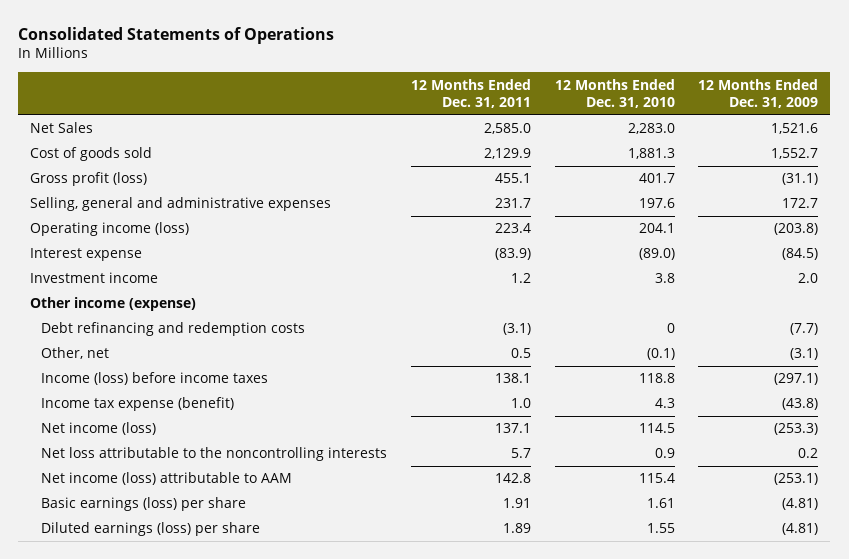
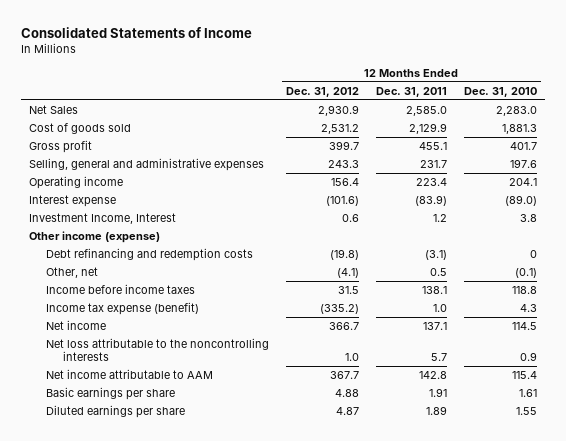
- Consolidated Statements of Operations
+ Consolidated Statements of Income
- | 12 Months Ended Dec. 31, 2011 | 12 Months Ended Dec. 31, 2010 | 12 Months Ended Dec. 31, 2009
+ | 12 Months Ended Dec. 31, 2012 | 12 Months Ended Dec. 31, 2011 | 12 Months Ended Dec. 31, 2010
- Gross profit (loss) | 455.1 | 401.7 | (31.1)
+ Gross profit | 399.7 | 455.1 | 401.7
- Operating income (loss) | 223.4 | 204.1 | (203.8)
+ Operating income | 156.4 | 223.4 | 204.1
- Investment income | 1.2 | 3.8 | 2.0
+ Investment Income, Interest | 0.6 | 1.2 | 3.8
- Income (loss) before income taxes | 138.1 | 118.8 | (297.1)
+ Income before income taxes | 31.5 | 138.1 | 118.8
- Net income (loss) | 137.1 | 114.5 | (253.3)
+ Net income | 366.7 | 137.1 | 114.5
- Net income (loss) attributable to AAM | 142.8 | 115.4 | (253.1)
- Basic earnings (loss) per share | 1.91 | 1.61 | (4.81)
- Diluted earnings (loss) per share | 1.89 | 1.55 | (4.81)
+ Net income attributable to AAM | 367.7 | 142.8 | 115.4
+ Basic earnings per share | 4.88 | 1.91 | 1.61
+ Diluted earnings per share | 4.87 | 1.89 | 1.55

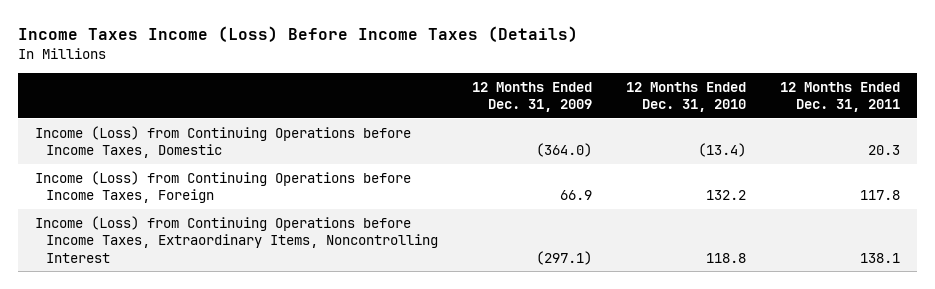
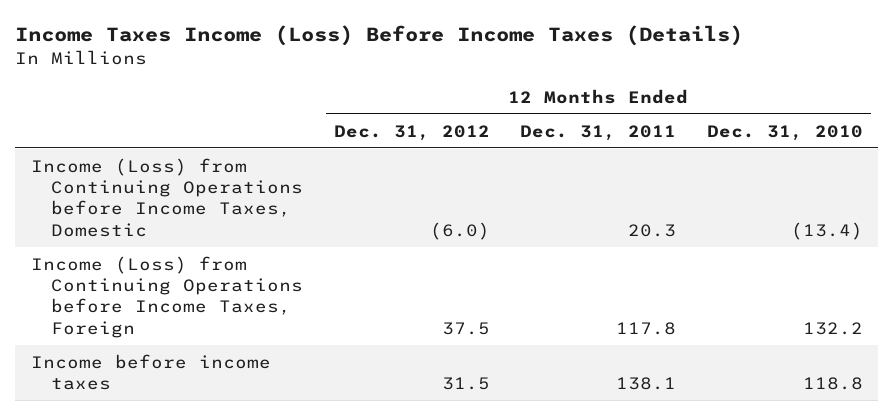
- | 12 Months Ended Dec. 31, 2009 | 12 Months Ended Dec. 31, 2010 | 12 Months Ended Dec. 31, 2011
+ | 12 Months Ended Dec. 31, 2012 | 12 Months Ended Dec. 31, 2011 | 12 Months Ended Dec. 31, 2010
- Income (Loss) from Continuing Operations before Income Taxes, Extraordinary Items, Noncontrolling Interest | (297.1) | 118.8 | 138.1
+ Income before income taxes | 31.5 | 138.1 | 118.8

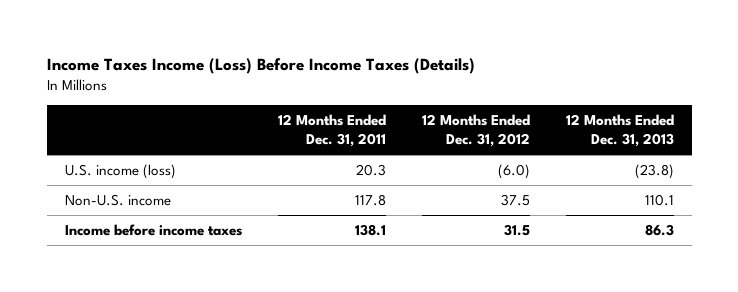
- | 12 Months Ended Dec. 31, 2012 | 12 Months Ended Dec. 31, 2011 | 12 Months Ended Dec. 31, 2010
+ | 12 Months Ended Dec. 31, 2011 | 12 Months Ended Dec. 31, 2012 | 12 Months Ended Dec. 31, 2013
- Income (Loss) from Continuing Operations before Income Taxes, Domestic | (6.0) | 20.3 | (13.4)
- Income (Loss) from Continuing Operations before Income Taxes, Foreign | 37.5 | 117.8 | 132.2
+ U.S. income (loss) | 20.3 | (6.0) | (23.8)
+ Non-U.S. income | 117.8 | 37.5 | 110.1

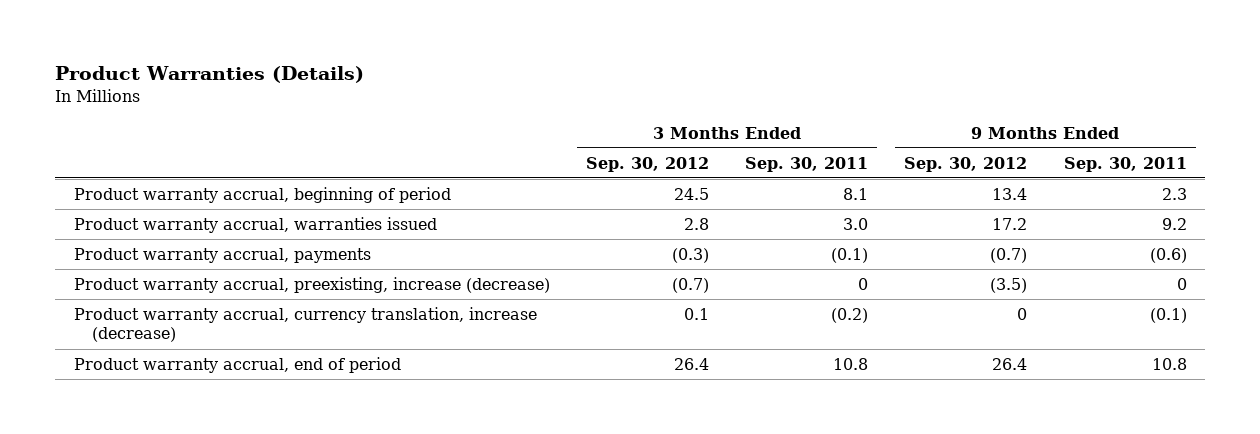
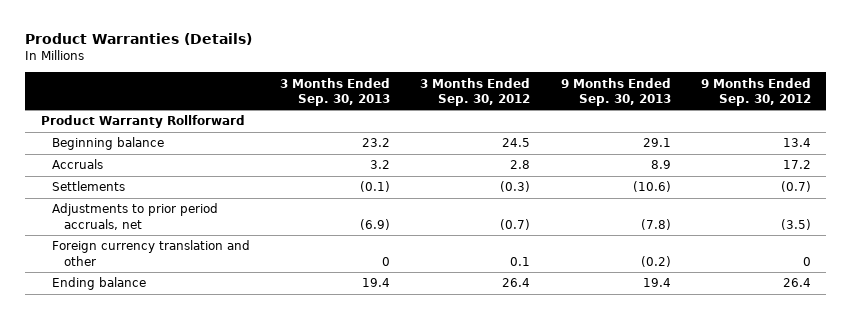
- | 3 Months Ended Sep. 30, 2012 | 3 Months Ended Sep. 30, 2011 | 9 Months Ended Sep. 30, 2012 | 9 Months Ended Sep. 30, 2011
+ | 3 Months Ended Sep. 30, 2013 | 3 Months Ended Sep. 30, 2012 | 9 Months Ended Sep. 30, 2013 | 9 Months Ended Sep. 30, 2012
- Product warranty accrual, beginning of period | 24.5 | 8.1 | 13.4 | 2.3
- Product warranty accrual, warranties issued | 2.8 | 3.0 | 17.2 | 9.2
- Product warranty accrual, payments | (0.3) | (0.1) | (0.7) | (0.6)
- Product warranty accrual, preexisting, increase (decrease) | (0.7) | 0 | (3.5) | 0
- Product warranty accrual, currency translation, increase (decrease) | 0.1 | (0.2) | 0 | (0.1)
- Product warranty accrual, end of period | 26.4 | 10.8 | 26.4 | 10.8
+ Product Warranty Rollforward
+ Beginning balance | 23.2 | 24.5 | 29.1 | 13.4
+ Accruals | 3.2 | 2.8 | 8.9 | 17.2
+ Settlements | (0.1) | (0.3) | (10.6) | (0.7)
+ Adjustments to prior period accruals, net | (6.9) | (0.7) | (7.8) | (3.5)
+ Foreign currency translation and other | 0 | 0.1 | (0.2) | 0
+ Ending balance | 19.4 | 26.4 | 19.4 | 26.4

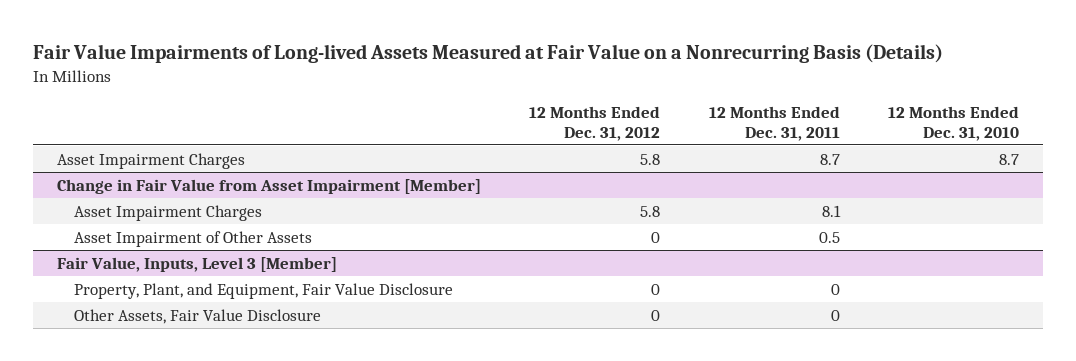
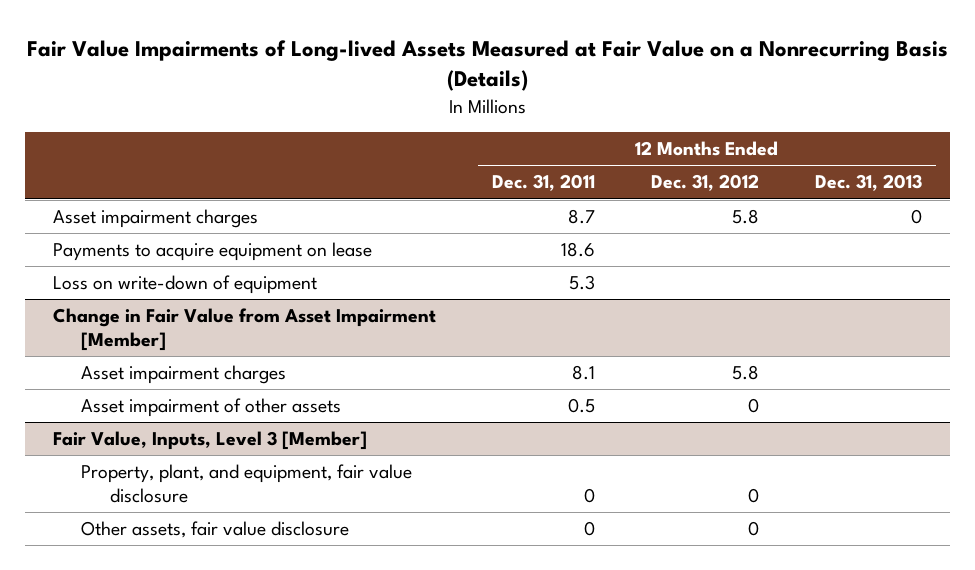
- | 12 Months Ended Dec. 31, 2012 | 12 Months Ended Dec. 31, 2011 | 12 Months Ended Dec. 31, 2010
+ | 12 Months Ended Dec. 31, 2011 | 12 Months Ended Dec. 31, 2012 | 12 Months Ended Dec. 31, 2013
- Asset Impairment Charges | 5.8 | 8.7 | 8.7
+ Asset impairment charges | 8.7 | 5.8 | 0
+ Payments to acquire equipment on lease | 18.6 | |
+ Loss on write-down of equipment | 5.3 | |
@ Change in Fair Value from Asset Impairment [Member]
- Asset Impairment Charges | 5.8 | 8.1 |
- Asset Impairment of Other Assets | 0 | 0.5 |
+ Asset impairment charges | 8.1 | 5.8 |
+ Asset impairment of other assets | 0.5 | 0 |
@ Fair Value, Inputs, Level 3 [Member]
- Property, Plant, and Equipment, Fair Value Disclosure | 0 | 0 |
- Other Assets, Fair Value Disclosure | 0 | 0 |
+ Property, plant, and equipment, fair value disclosure | 0 | 0 |
+ Other assets, fair value disclosure | 0 | 0 |

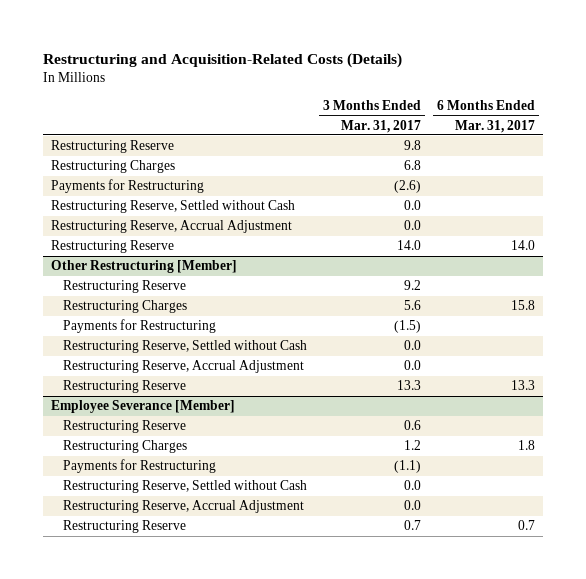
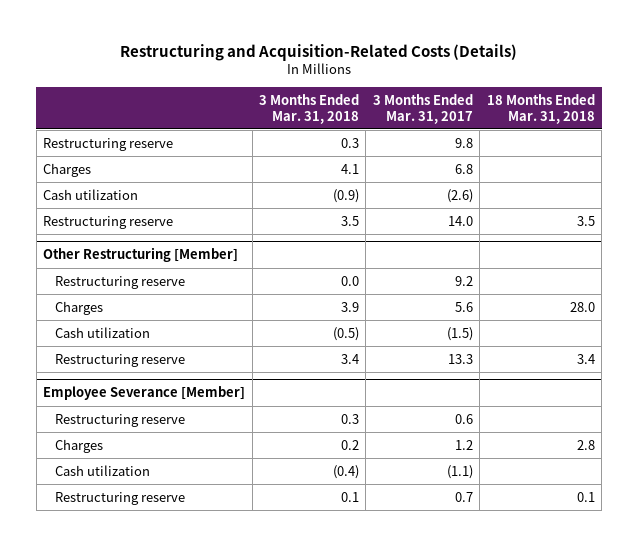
- | 3 Months Ended Mar. 31, 2017 | 6 Months Ended Mar. 31, 2017
+ | 3 Months Ended Mar. 31, 2018 | 3 Months Ended Mar. 31, 2017 | 18 Months Ended Mar. 31, 2018
- Restructuring Reserve | 9.8 |
- Restructuring Charges | 6.8 |
- Payments for Restructuring | (2.6) |
- Restructuring Reserve, Settled without Cash | 0.0 |
- Restructuring Reserve, Accrual Adjustment | 0.0 |
- Restructuring Reserve | 14.0 | 14.0
+ Restructuring reserve | 0.3 | 9.8 |
+ Charges | 4.1 | 6.8 |
+ Cash utilization | (0.9) | (2.6) |
+ Restructuring reserve | 3.5 | 14.0 | 3.5
@ Other Restructuring [Member]
- Restructuring Reserve | 9.2 |
- Restructuring Charges | 5.6 | 15.8
- Payments for Restructuring | (1.5) |
- Restructuring Reserve, Settled without Cash | 0.0 |
- Restructuring Reserve, Accrual Adjustment | 0.0 |
- Restructuring Reserve | 13.3 | 13.3
+ Restructuring reserve | 0.0 | 9.2 |
+ Charges | 3.9 | 5.6 | 28.0
+ Cash utilization | (0.5) | (1.5) |
+ Restructuring reserve | 3.4 | 13.3 | 3.4
@ Employee Severance [Member]
- Restructuring Reserve | 0.6 |
- Restructuring Charges | 1.2 | 1.8
- Payments for Restructuring | (1.1) |
- Restructuring Reserve, Settled without Cash | 0.0 |
- Restructuring Reserve, Accrual Adjustment | 0.0 |
- Restructuring Reserve | 0.7 | 0.7
+ Restructuring reserve | 0.3 | 0.6 |
+ Charges | 0.2 | 1.2 | 2.8
+ Cash utilization | (0.4) | (1.1) |
+ Restructuring reserve | 0.1 | 0.7 | 0.1

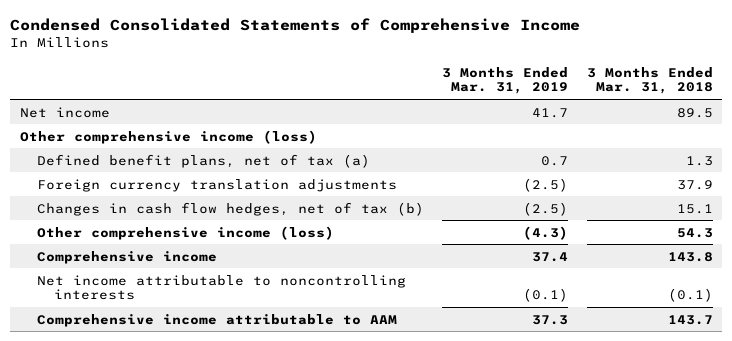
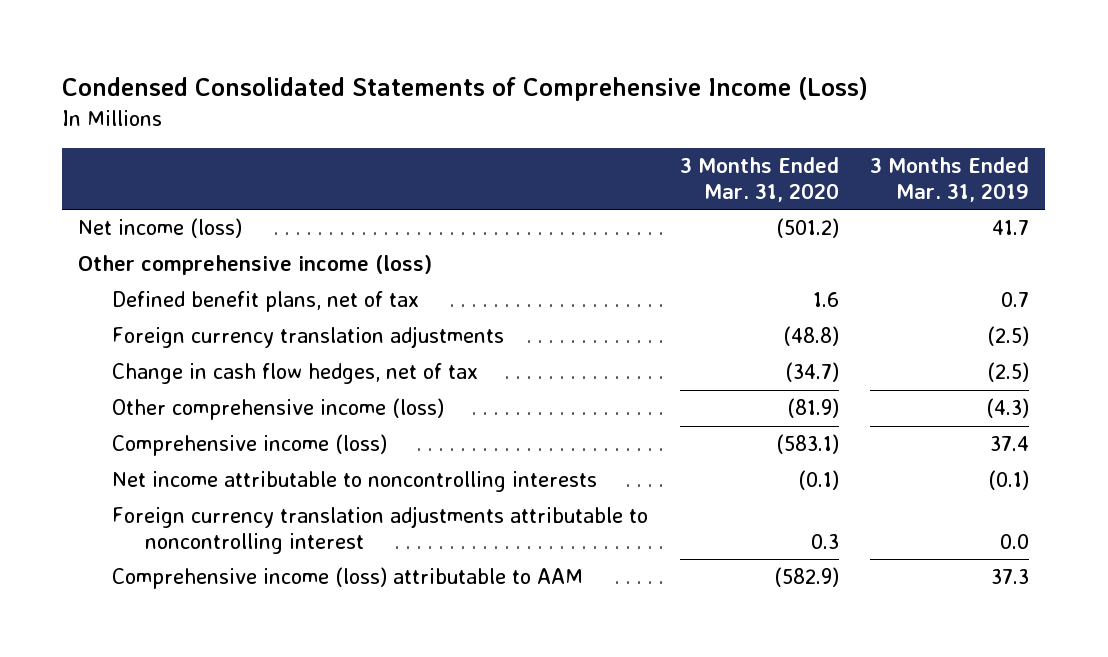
- Condensed Consolidated Statements of Comprehensive Income
+ Condensed Consolidated Statements of Comprehensive Income (Loss)
- | 3 Months Ended Mar. 31, 2019 | 3 Months Ended Mar. 31, 2018
+ | 3 Months Ended Mar. 31, 2020 | 3 Months Ended Mar. 31, 2019
- Net income | 41.7 | 89.5
+ Net income (loss) | (501.2) | 41.7
- Defined benefit plans, net of tax (a) | 0.7 | 1.3
+ Defined benefit plans, net of tax | 1.6 | 0.7
- Changes in cash flow hedges, net of tax (b) | (2.5) | 15.1
+ Change in cash flow hedges, net of tax | (34.7) | (2.5)
- Comprehensive income | 37.4 | 143.8
+ Comprehensive income (loss) | (583.1) | 37.4
- Comprehensive income attributable to AAM | 37.3 | 143.7
+ Foreign currency translation adjustments attributable to noncontrolling interest | 0.3 | 0.0
+ Comprehensive income (loss) attributable to AAM | (582.9) | 37.3

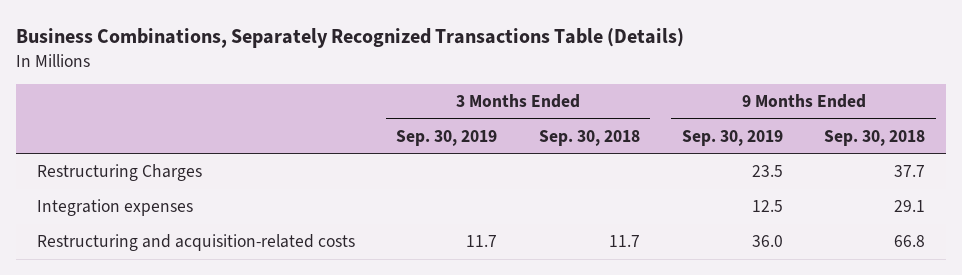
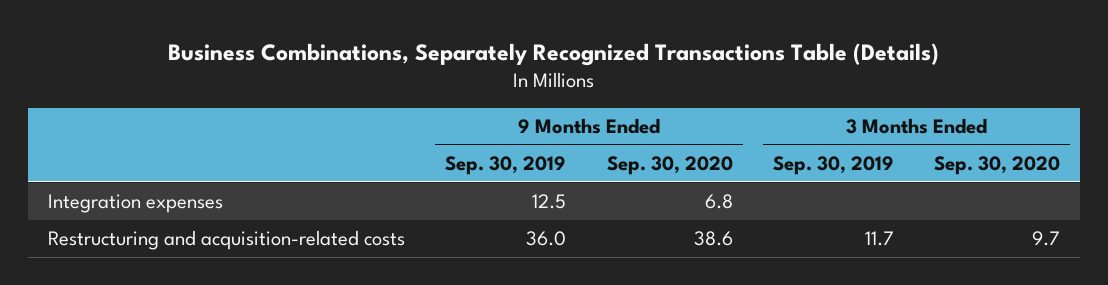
- | 3 Months Ended Sep. 30, 2019 | 3 Months Ended Sep. 30, 2018 | 9 Months Ended Sep. 30, 2019 | 9 Months Ended Sep. 30, 2018
+ | 9 Months Ended Sep. 30, 2019 | 9 Months Ended Sep. 30, 2020 | 3 Months Ended Sep. 30, 2019 | 3 Months Ended Sep. 30, 2020
- Restructuring Charges | | | 23.5 | 37.7

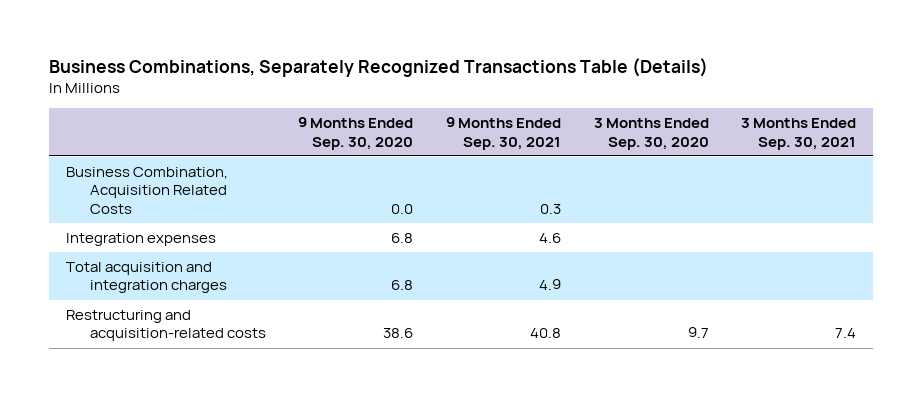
- | 9 Months Ended Sep. 30, 2019 | 9 Months Ended Sep. 30, 2020 | 3 Months Ended Sep. 30, 2019 | 3 Months Ended Sep. 30, 2020
+ | 9 Months Ended Sep. 30, 2020 | 9 Months Ended Sep. 30, 2021 | 3 Months Ended Sep. 30, 2020 | 3 Months Ended Sep. 30, 2021
+ Business Combination, Acquisition Related Costs | 0.0 | 0.3 | |
+ Total acquisition and integration charges | 6.8 | 4.9 | |

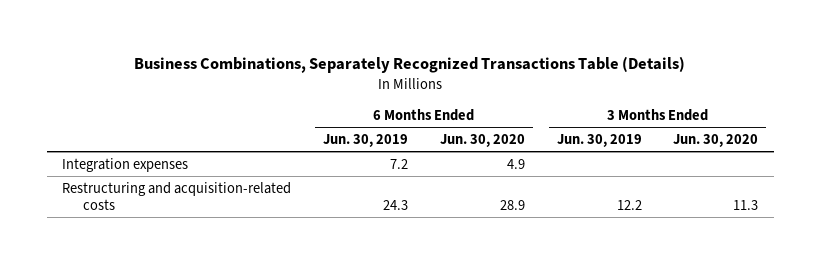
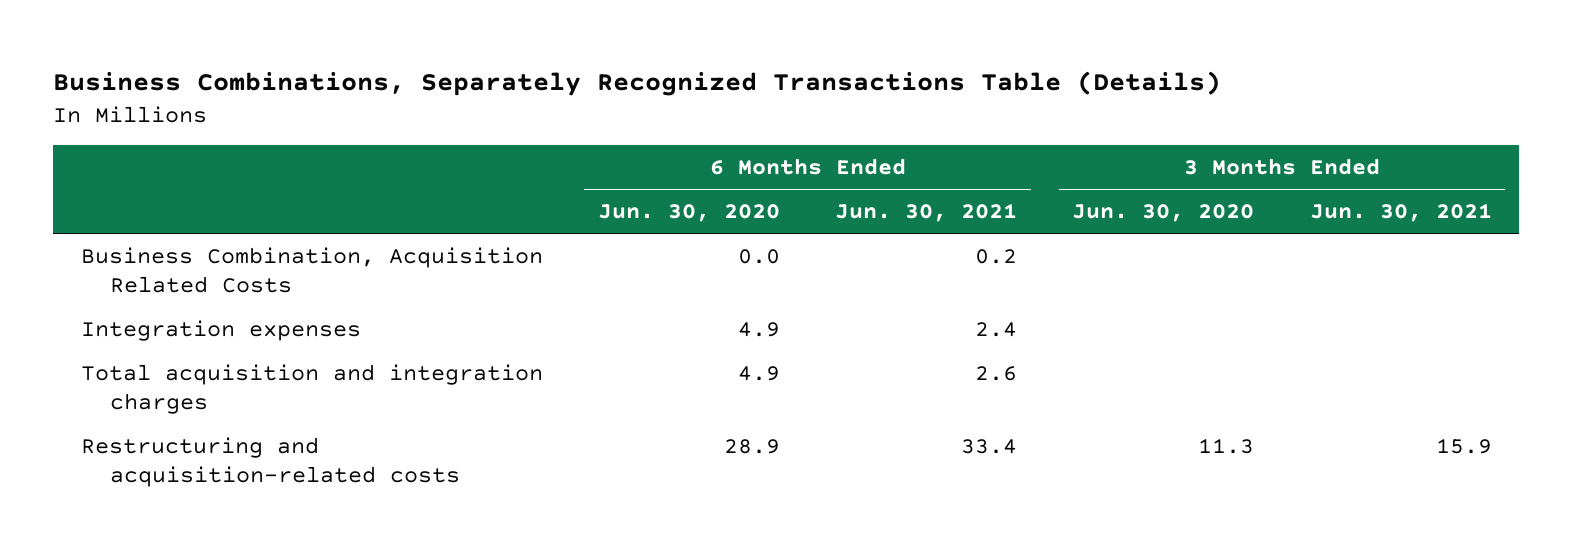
- | 6 Months Ended Jun. 30, 2019 | 6 Months Ended Jun. 30, 2020 | 3 Months Ended Jun. 30, 2019 | 3 Months Ended Jun. 30, 2020
+ | 6 Months Ended Jun. 30, 2020 | 6 Months Ended Jun. 30, 2021 | 3 Months Ended Jun. 30, 2020 | 3 Months Ended Jun. 30, 2021
+ Business Combination, Acquisition Related Costs | 0.0 | 0.2 | |
+ Total acquisition and integration charges | 4.9 | 2.6 | |

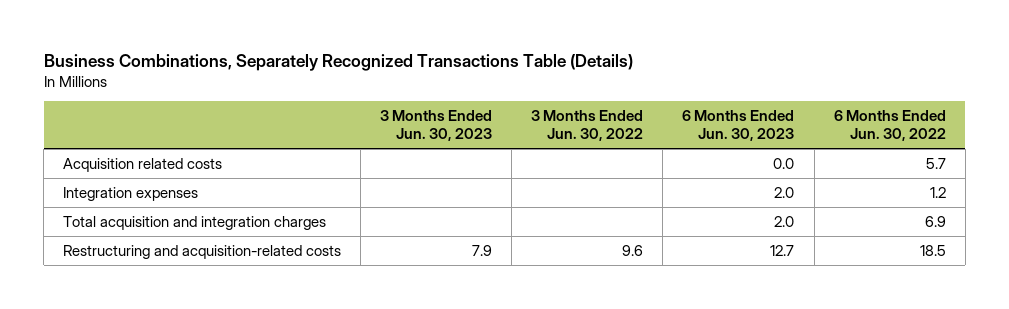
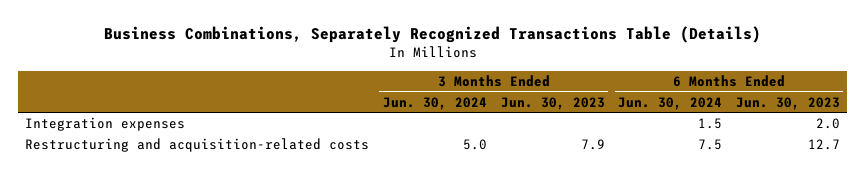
- | 3 Months Ended Jun. 30, 2023 | 3 Months Ended Jun. 30, 2022 | 6 Months Ended Jun. 30, 2023 | 6 Months Ended Jun. 30, 2022
+ | 3 Months Ended Jun. 30, 2024 | 3 Months Ended Jun. 30, 2023 | 6 Months Ended Jun. 30, 2024 | 6 Months Ended Jun. 30, 2023
- Acquisition related costs | | | 0.0 | 5.7
- Total acquisition and integration charges | | | 2.0 | 6.9

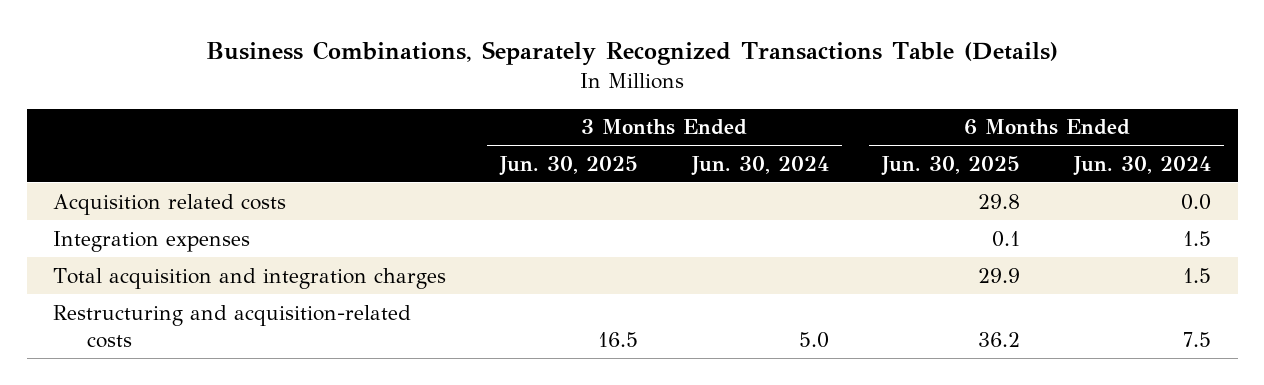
- | 3 Months Ended Jun. 30, 2024 | 3 Months Ended Jun. 30, 2023 | 6 Months Ended Jun. 30, 2024 | 6 Months Ended Jun. 30, 2023
+ | 3 Months Ended Jun. 30, 2025 | 3 Months Ended Jun. 30, 2024 | 6 Months Ended Jun. 30, 2025 | 6 Months Ended Jun. 30, 2024
+ Acquisition related costs | | | 29.8 | 0.0
+ Total acquisition and integration charges | | | 29.9 | 1.5

